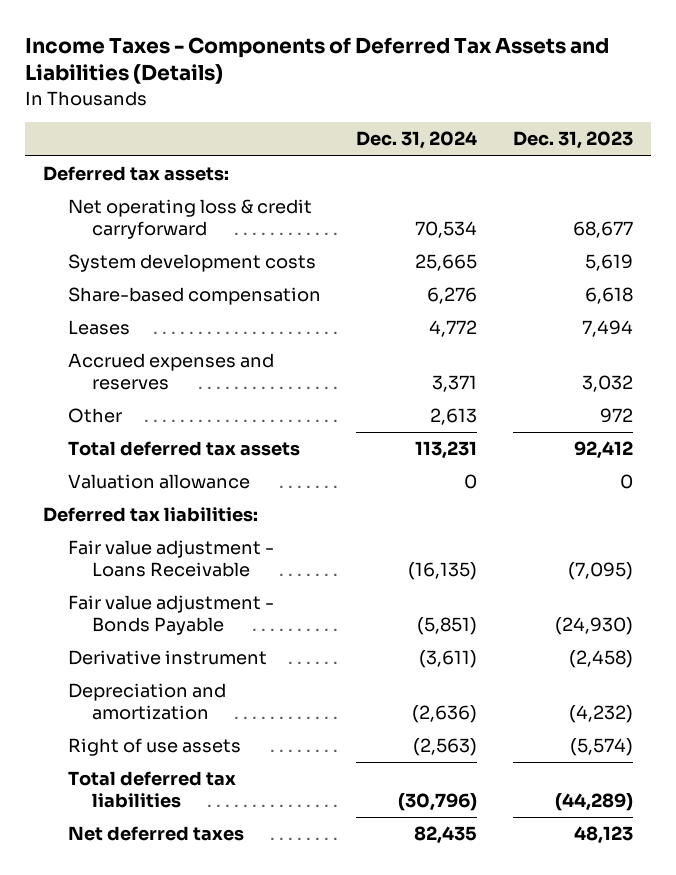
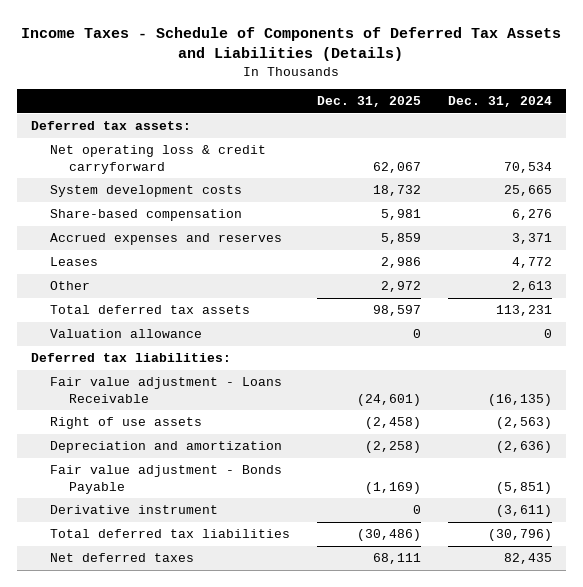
- Income Taxes - Components of Deferred Tax Assets and Liabilities (Details)
+ Income Taxes - Schedule of Components of Deferred Tax Assets and Liabilities (Details)
- | Dec. 31, 2024 | Dec. 31, 2023
+ | Dec. 31, 2025 | Dec. 31, 2024
moved down: Leases | 2,986 | 4,772
moved up: Right of use assets | (2,458) | (2,563)
moved up: Depreciation and amortization | (2,258) | (2,636)

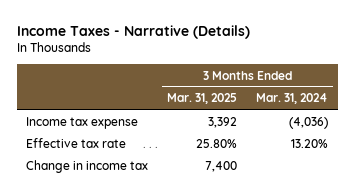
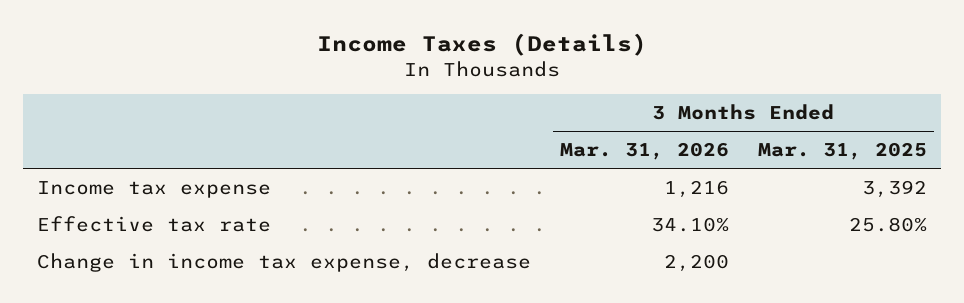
- Income Taxes - Narrative (Details)
+ Income Taxes (Details)
- | 3 Months Ended Mar. 31, 2025 | 3 Months Ended Mar. 31, 2024
+ | 3 Months Ended Mar. 31, 2026 | 3 Months Ended Mar. 31, 2025
- Change in income tax | 7,400 |
+ Change in income tax expense, decrease | 2,200 |

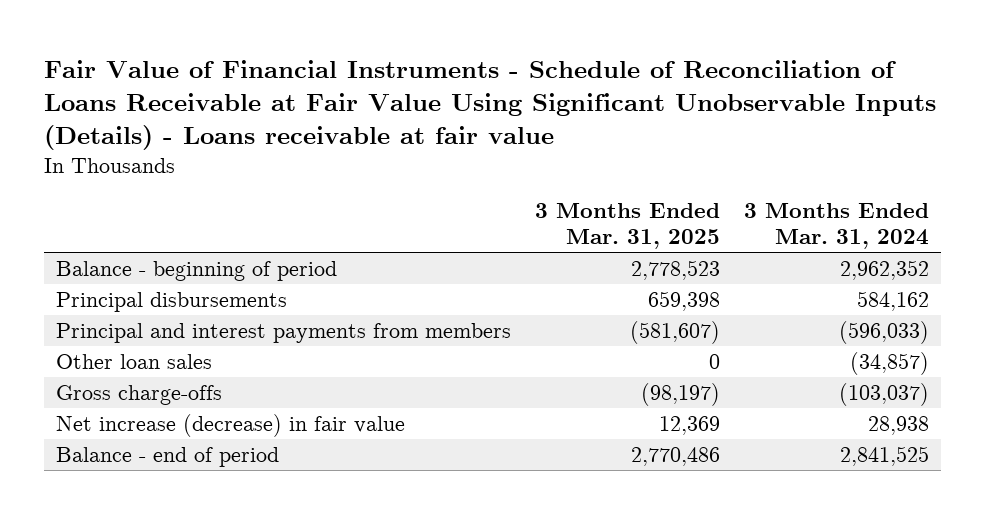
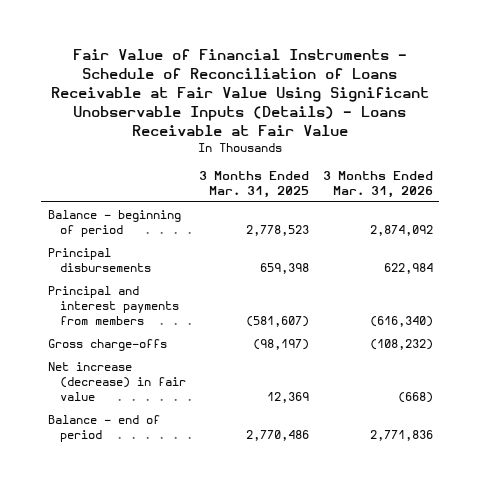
- Fair Value of Financial Instruments - Schedule of Reconciliation of Loans Receivable at Fair Value Using Significant Unobservable Inputs (Details) - Loans receivable at fair value
+ Fair Value of Financial Instruments - Schedule of Reconciliation of Loans Receivable at Fair Value Using Significant Unobservable Inputs (Details) - Loans Receivable at Fair Value
- | 3 Months Ended Mar. 31, 2025 | 3 Months Ended Mar. 31, 2024
+ | 3 Months Ended Mar. 31, 2025 | 3 Months Ended Mar. 31, 2026
- Other loan sales | 0 | (34,857)

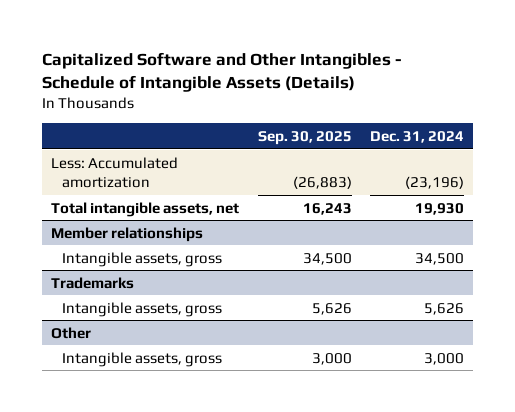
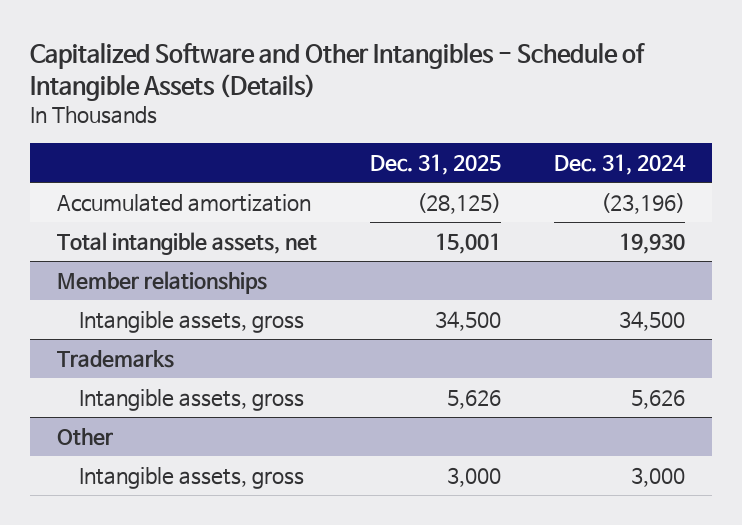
- | Sep. 30, 2025 | Dec. 31, 2024
+ | Dec. 31, 2025 | Dec. 31, 2024
- Less: Accumulated amortization | (26,883) | (23,196)
+ Accumulated amortization | (28,125) | (23,196)

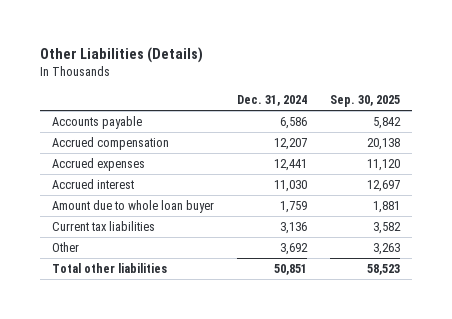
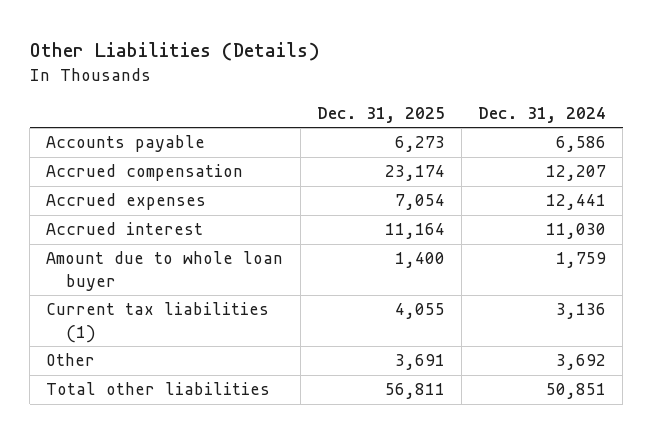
- | Dec. 31, 2024 | Sep. 30, 2025
+ | Dec. 31, 2025 | Dec. 31, 2024
- Current tax liabilities | 3,136 | 3,582
+ Current tax liabilities (1) | 4,055 | 3,136

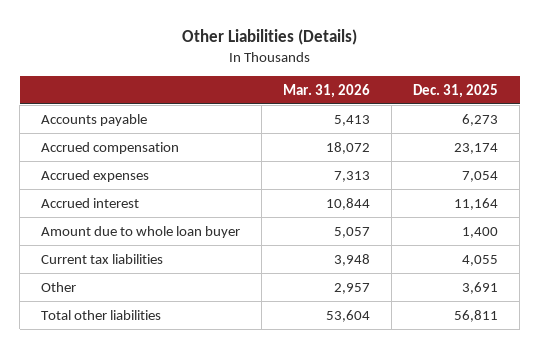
- | Dec. 31, 2025 | Dec. 31, 2024
+ | Mar. 31, 2026 | Dec. 31, 2025
- Current tax liabilities (1) | 4,055 | 3,136
+ Current tax liabilities | 3,948 | 4,055

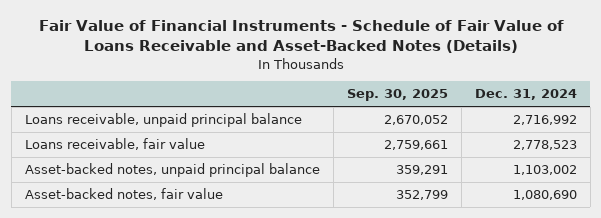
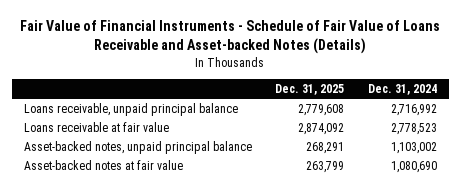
- Fair Value of Financial Instruments - Schedule of Fair Value of Loans Receivable and Asset-Backed Notes (Details)
+ Fair Value of Financial Instruments - Schedule of Fair Value of Loans Receivable and Asset-backed Notes (Details)
- | Sep. 30, 2025 | Dec. 31, 2024
+ | Dec. 31, 2025 | Dec. 31, 2024
- Loans receivable, fair value | 2,759,661 | 2,778,523
+ Loans receivable at fair value | 2,874,092 | 2,778,523
- Asset-backed notes, fair value | 352,799 | 1,080,690
+ Asset-backed notes at fair value | 263,799 | 1,080,690

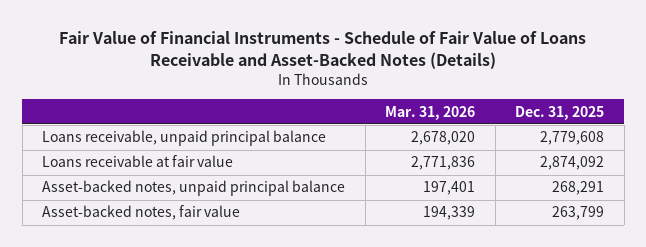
- Fair Value of Financial Instruments - Schedule of Fair Value of Loans Receivable and Asset-backed Notes (Details)
+ Fair Value of Financial Instruments - Schedule of Fair Value of Loans Receivable and Asset-Backed Notes (Details)
- | Dec. 31, 2025 | Dec. 31, 2024
+ | Mar. 31, 2026 | Dec. 31, 2025
- Asset-backed notes at fair value | 263,799 | 1,080,690
+ Asset-backed notes, fair value | 194,339 | 263,799

